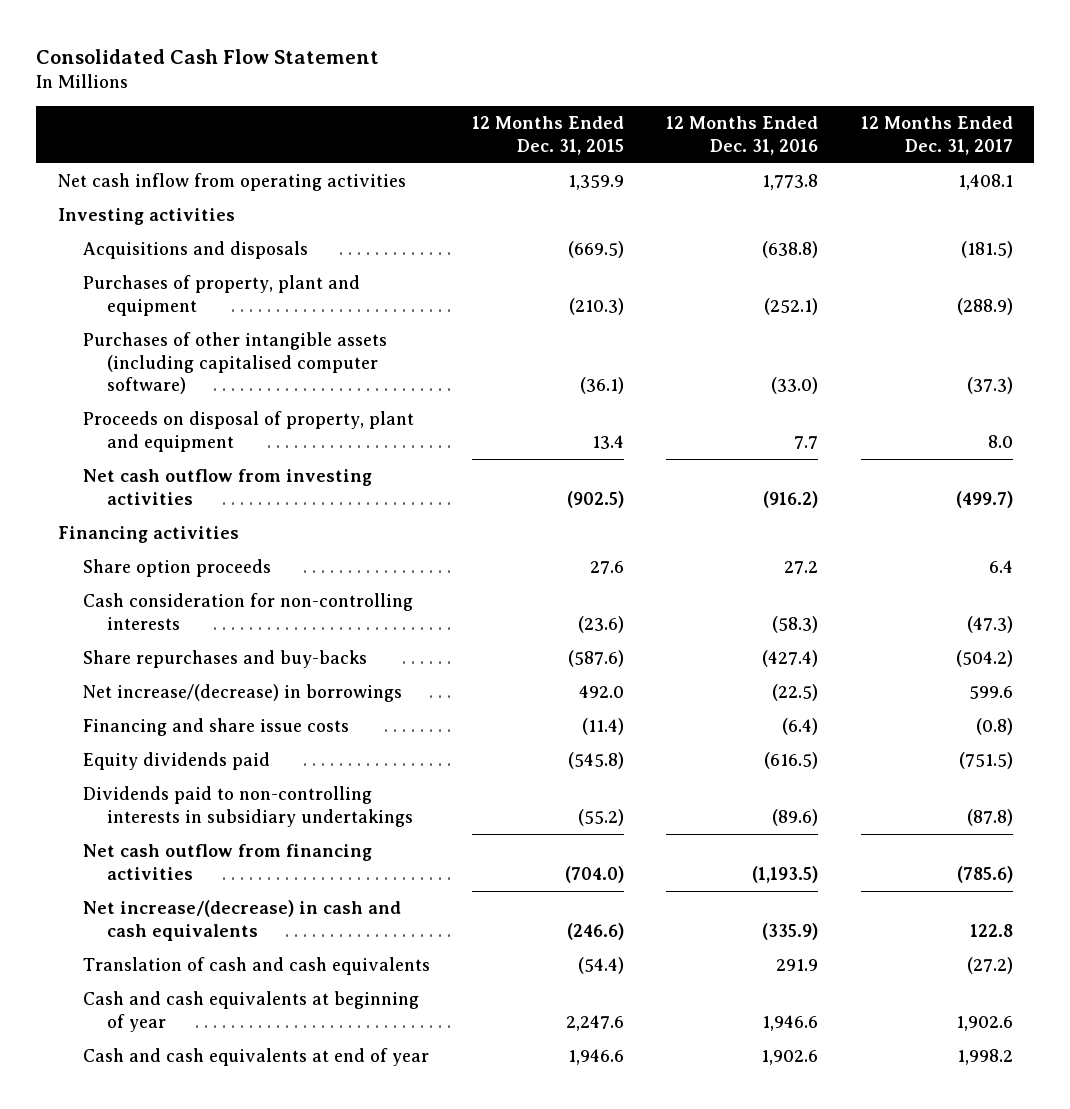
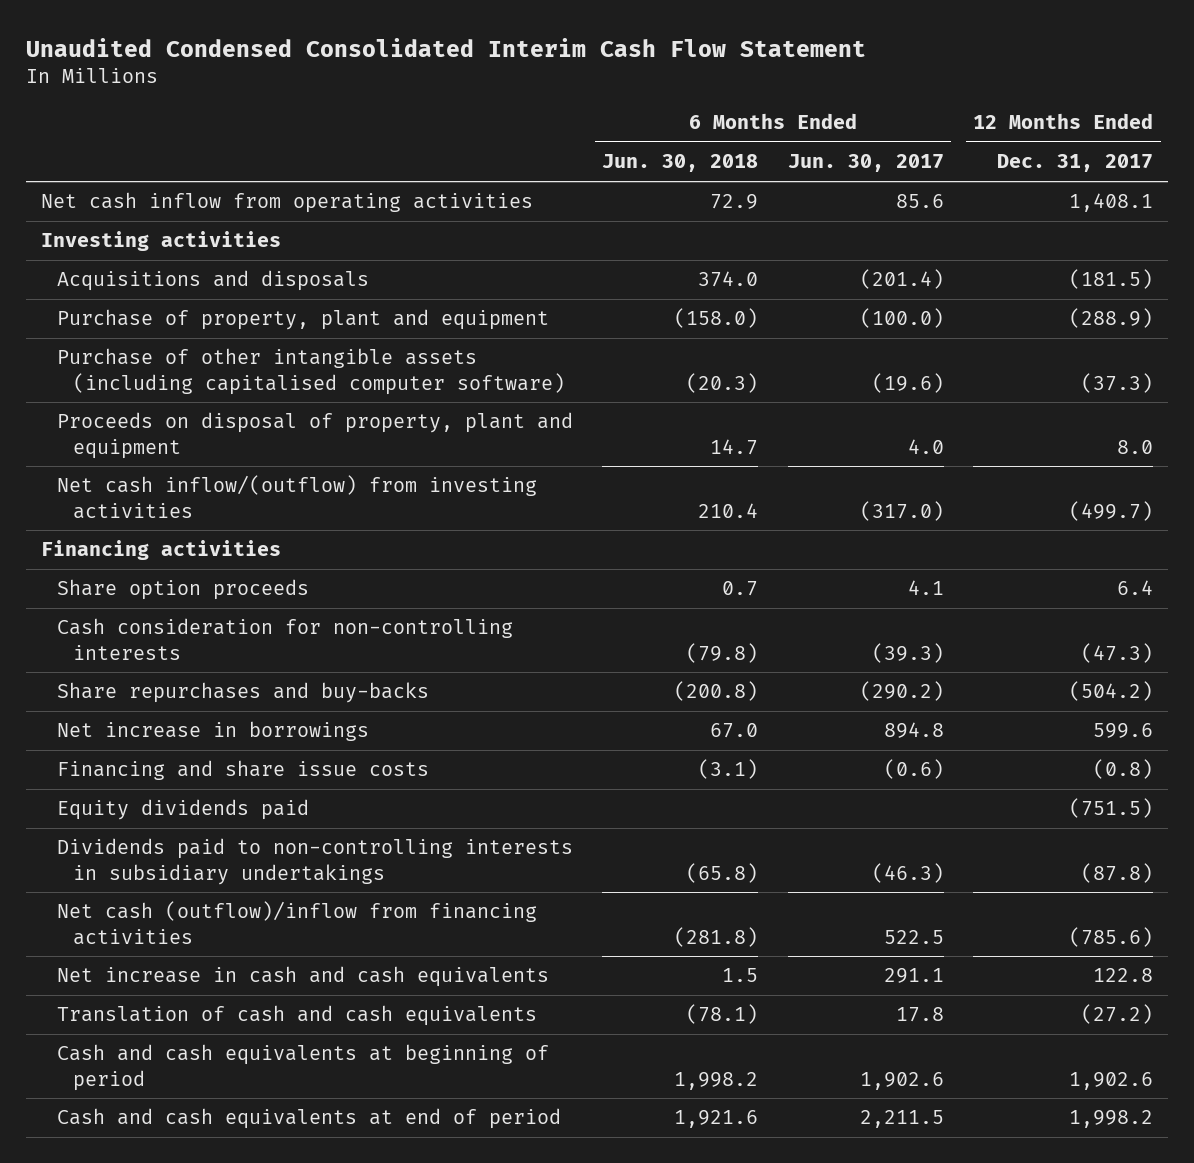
- Consolidated Cash Flow Statement
+ Unaudited Condensed Consolidated Interim Cash Flow Statement
- | 12 Months Ended Dec. 31, 2015 | 12 Months Ended Dec. 31, 2016 | 12 Months Ended Dec. 31, 2017
+ | 6 Months Ended Jun. 30, 2018 | 6 Months Ended Jun. 30, 2017 | 12 Months Ended Dec. 31, 2017
- Purchases of property, plant and equipment | (210.3) | (252.1) | (288.9)
- Purchases of other intangible assets (including capitalised computer software) | (36.1) | (33.0) | (37.3)
+ Purchase of property, plant and equipment | (158.0) | (100.0) | (288.9)
+ Purchase of other intangible assets (including capitalised computer software) | (20.3) | (19.6) | (37.3)
- Net cash outflow from investing activities | (902.5) | (916.2) | (499.7)
+ Net cash inflow/(outflow) from investing activities | 210.4 | (317.0) | (499.7)
- Net increase/(decrease) in borrowings | 492.0 | (22.5) | 599.6
+ Net increase in borrowings | 67.0 | 894.8 | 599.6
- Net cash outflow from financing activities | (704.0) | (1,193.5) | (785.6)
- Net increase/(decrease) in cash and cash equivalents | (246.6) | (335.9) | 122.8
+ Net cash (outflow)/inflow from financing activities | (281.8) | 522.5 | (785.6)
+ Net increase in cash and cash equivalents | 1.5 | 291.1 | 122.8
- Cash and cash equivalents at beginning of year | 2,247.6 | 1,946.6 | 1,902.6
- Cash and cash equivalents at end of year | 1,946.6 | 1,902.6 | 1,998.2
+ Cash and cash equivalents at beginning of period | 1,998.2 | 1,902.6 | 1,902.6
+ Cash and cash equivalents at end of period | 1,921.6 | 2,211.5 | 1,998.2

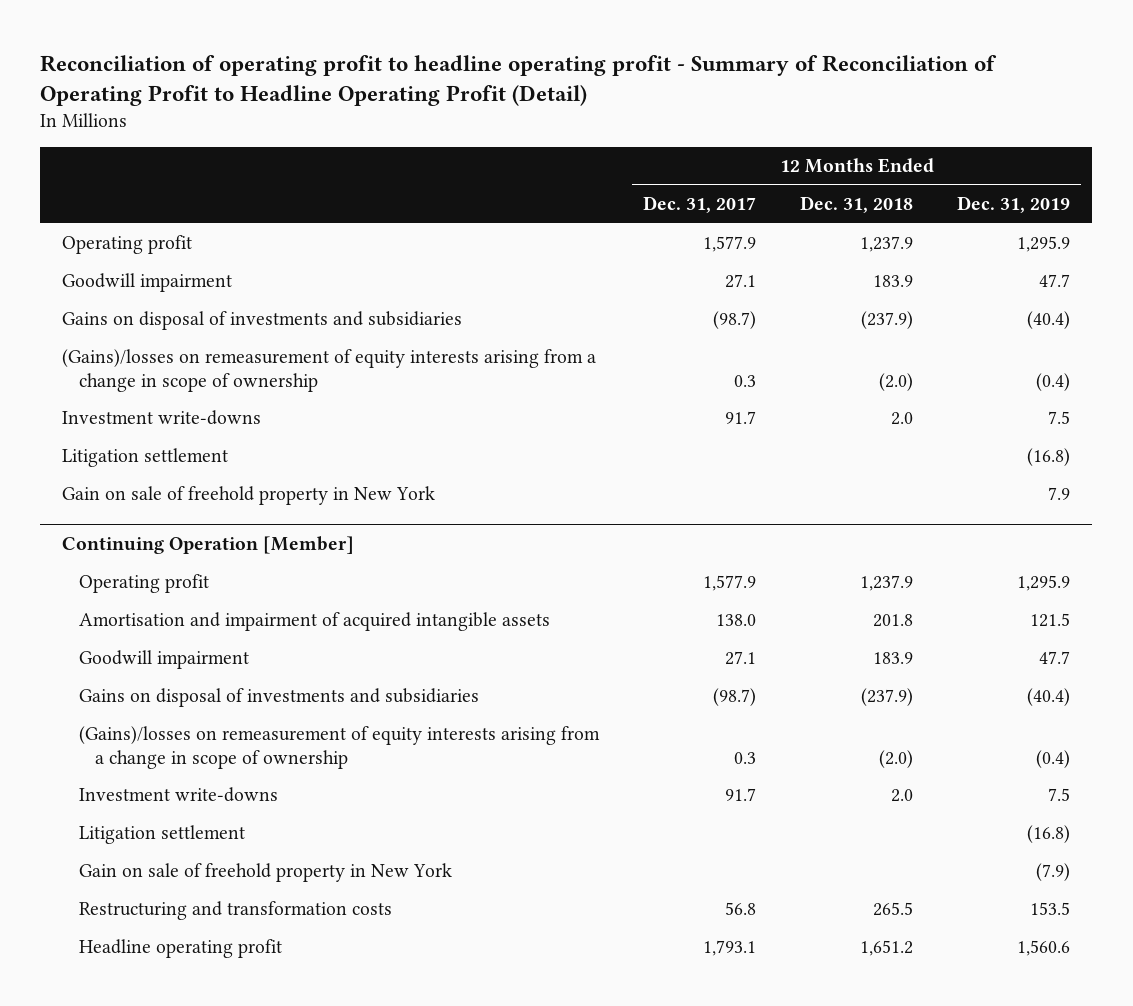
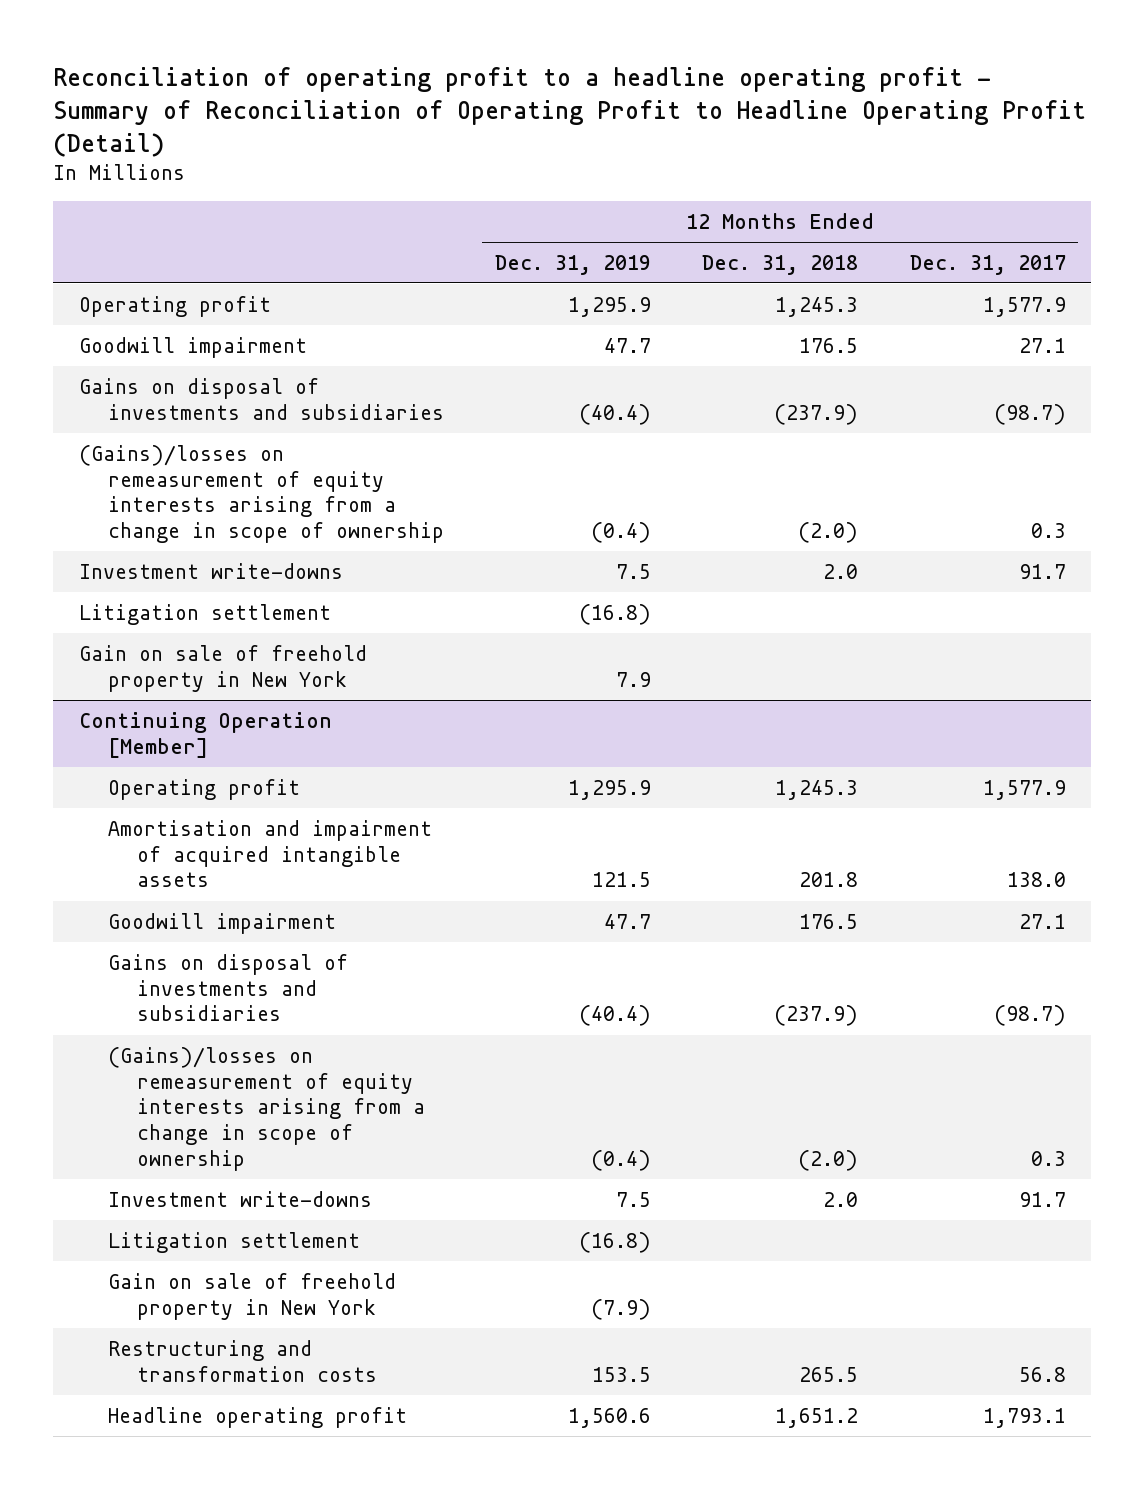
- Reconciliation of operating profit to headline operating profit - Summary of Reconciliation of Operating Profit to Headline Operating Profit (Detail)
+ Reconciliation of operating profit to a headline operating profit - Summary of Reconciliation of Operating Profit to Headline Operating Profit (Detail)
- | 12 Months Ended Dec. 31, 2017 | 12 Months Ended Dec. 31, 2018 | 12 Months Ended Dec. 31, 2019
+ | 12 Months Ended Dec. 31, 2019 | 12 Months Ended Dec. 31, 2018 | 12 Months Ended Dec. 31, 2017
- Operating profit | 1,577.9 | 1,237.9 | 1,295.9
- Goodwill impairment | 27.1 | 183.9 | 47.7
+ Operating profit | 1,295.9 | 1,245.3 | 1,577.9
+ Goodwill impairment | 47.7 | 176.5 | 27.1
@ Continuing Operation [Member]
- Operating profit | 1,577.9 | 1,237.9 | 1,295.9
+ Operating profit | 1,295.9 | 1,245.3 | 1,577.9
- Goodwill impairment | 27.1 | 183.9 | 47.7
+ Goodwill impairment | 47.7 | 176.5 | 27.1

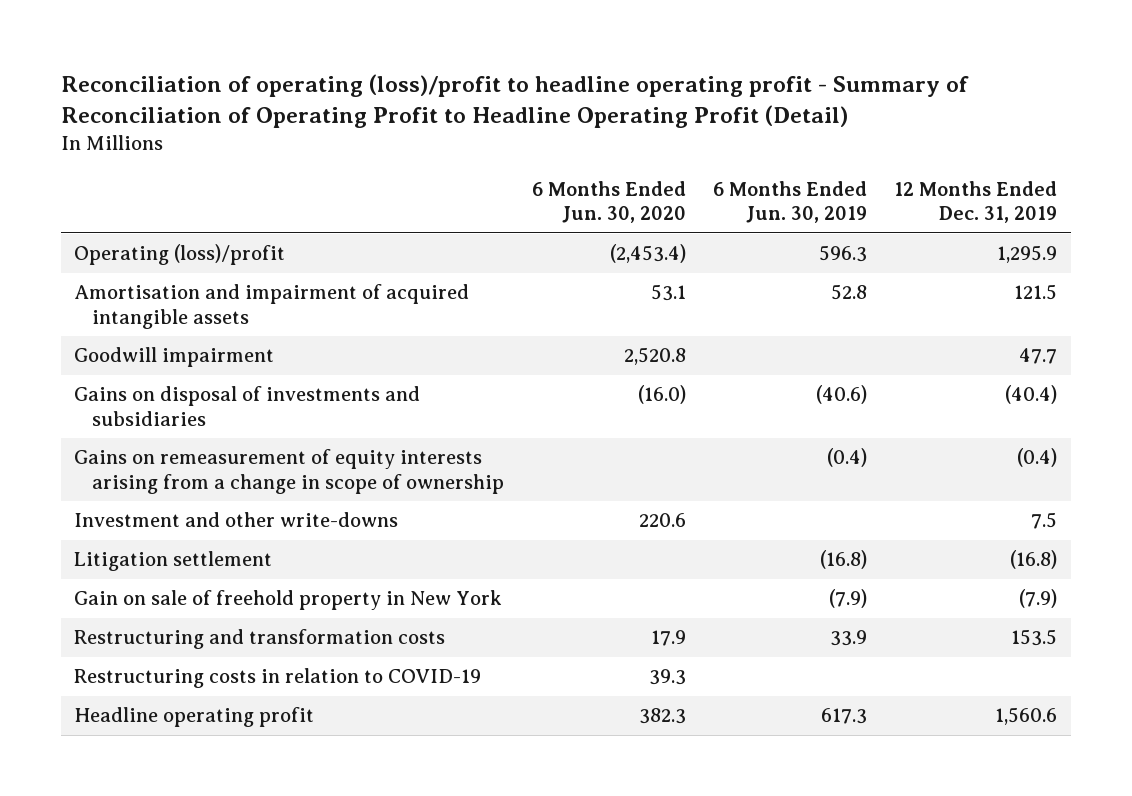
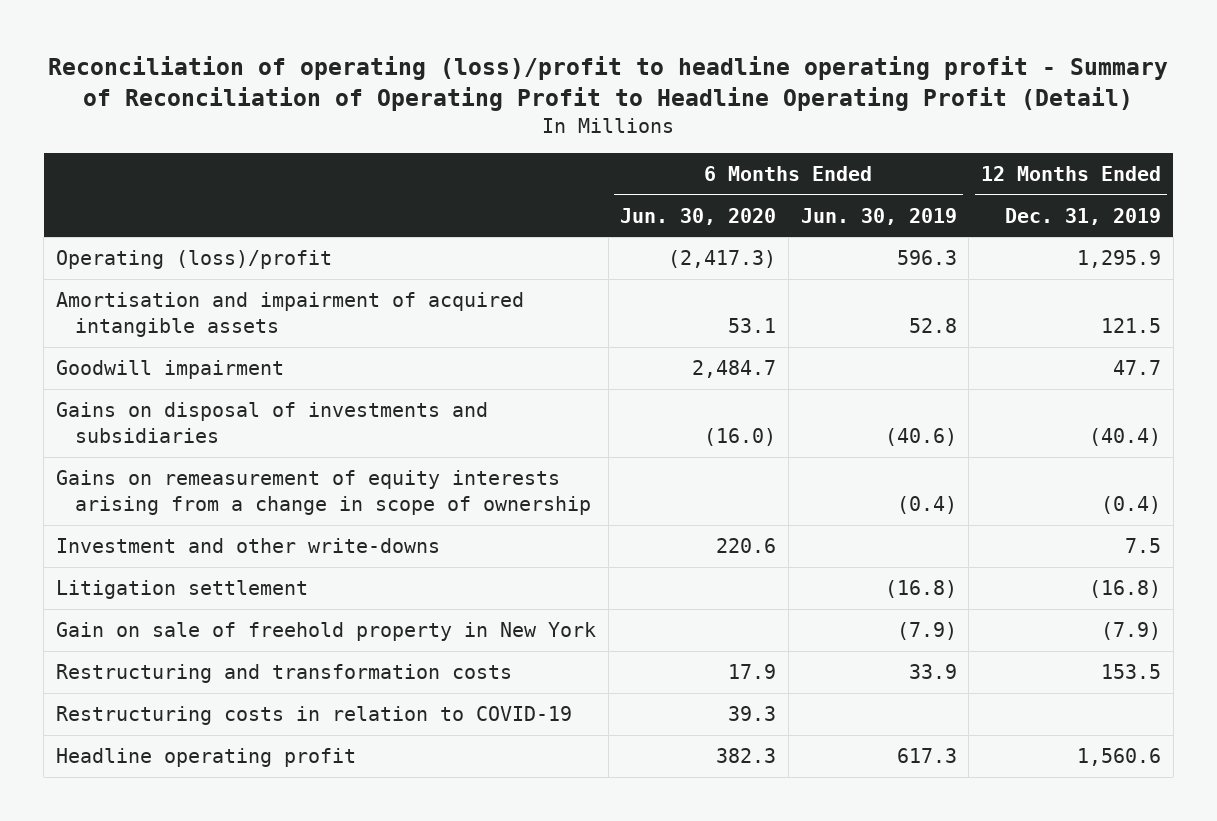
- Operating (loss)/profit | (2,453.4) | 596.3 | 1,295.9
+ Operating (loss)/profit | (2,417.3) | 596.3 | 1,295.9
- Goodwill impairment | 2,520.8 | | 47.7
+ Goodwill impairment | 2,484.7 | | 47.7

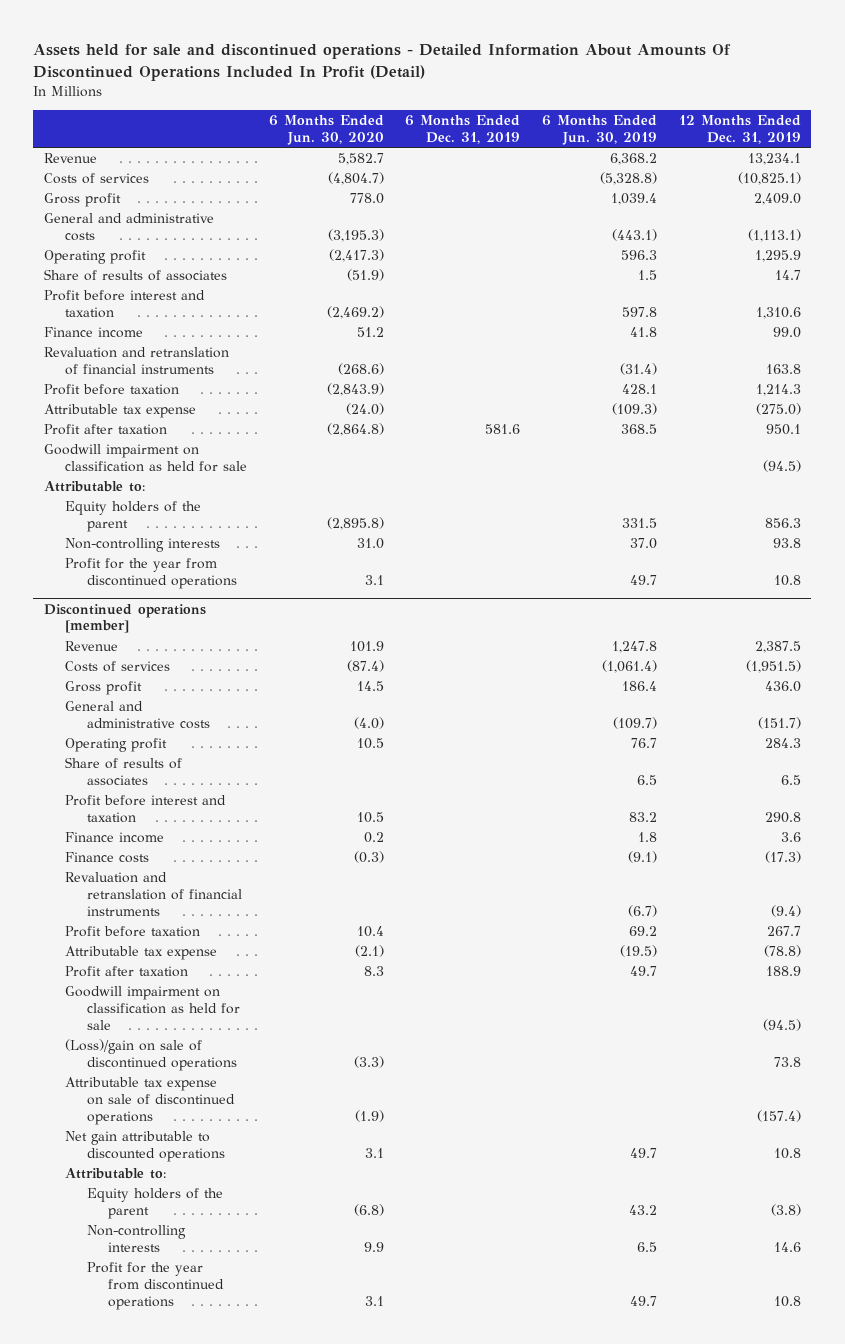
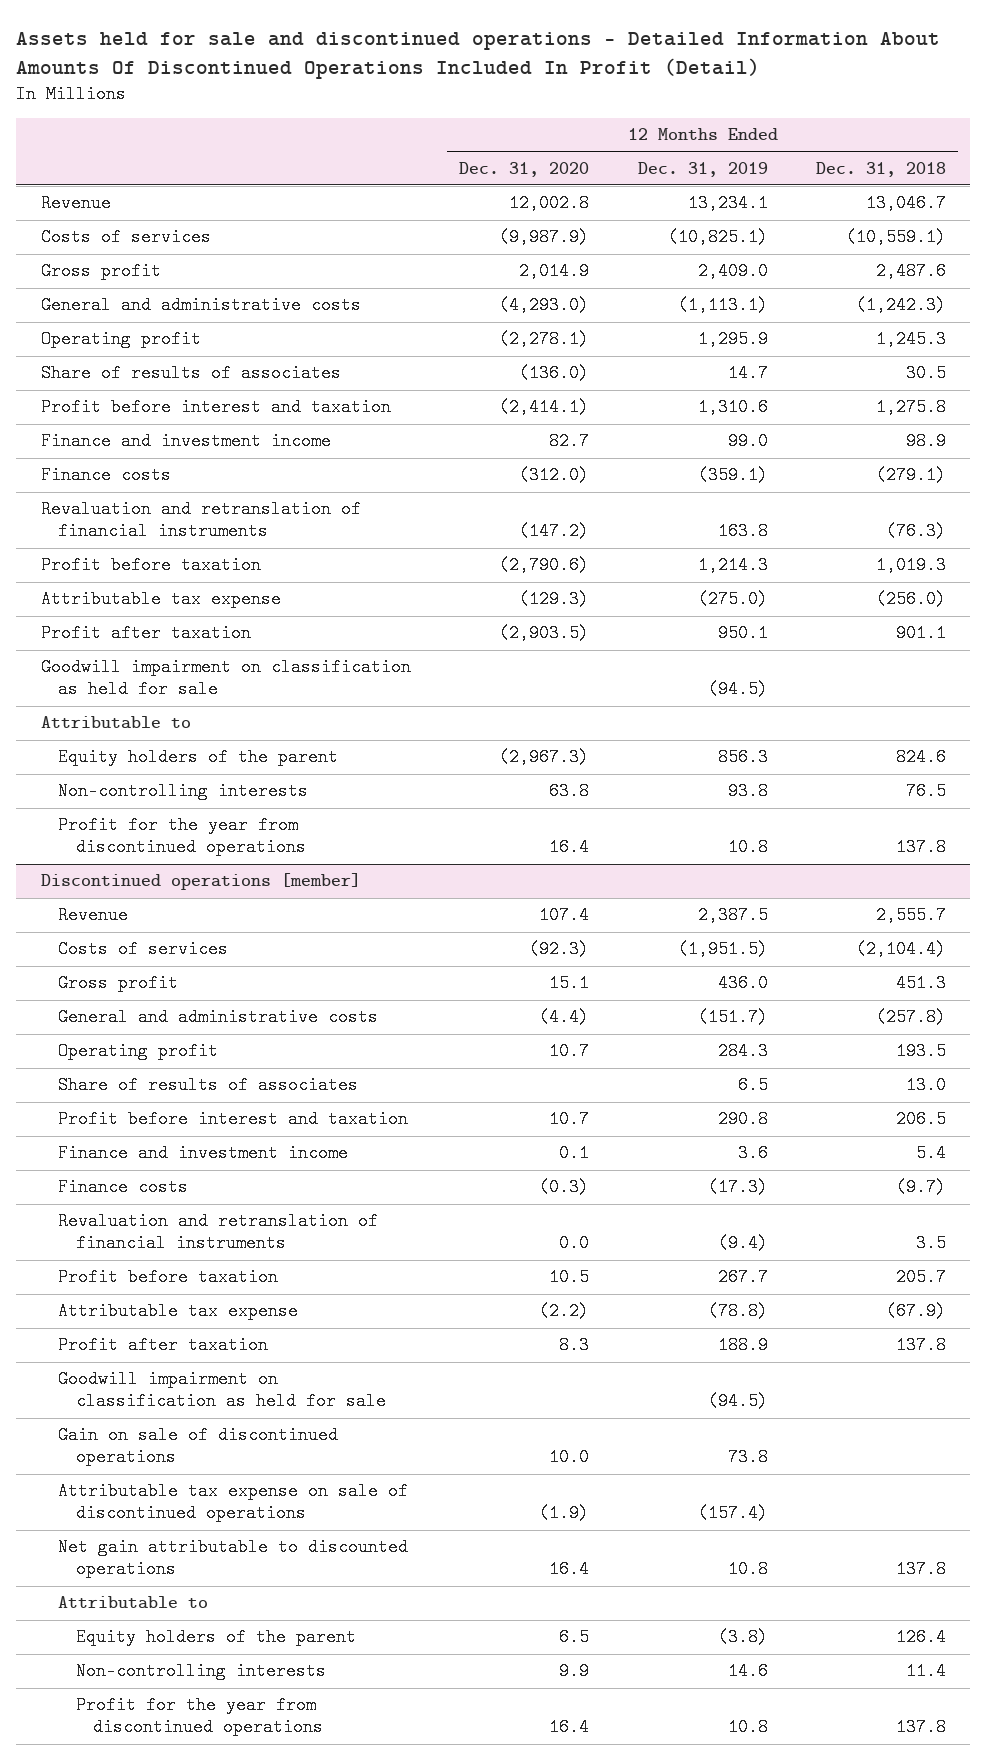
- | 6 Months Ended Jun. 30, 2020 | 6 Months Ended Dec. 31, 2019 | 6 Months Ended Jun. 30, 2019 | 12 Months Ended Dec. 31, 2019
+ | 12 Months Ended Dec. 31, 2020 | 12 Months Ended Dec. 31, 2019 | 12 Months Ended Dec. 31, 2018
- Finance income | 51.2 | | 41.8 | 99.0
+ Finance and investment income | 82.7 | 99.0 | 98.9
+ Finance costs | (312.0) | (359.1) | (279.1)
- Attributable to:
+ Attributable to
@ Discontinued operations [member]
- Finance income | 0.2 | | 1.8 | 3.6
+ Finance and investment income | 0.1 | 3.6 | 5.4
- (Loss)/gain on sale of discontinued operations | (3.3) | | | 73.8
+ Gain on sale of discontinued operations | 10.0 | 73.8 |
- Attributable to:
+ Attributable to

